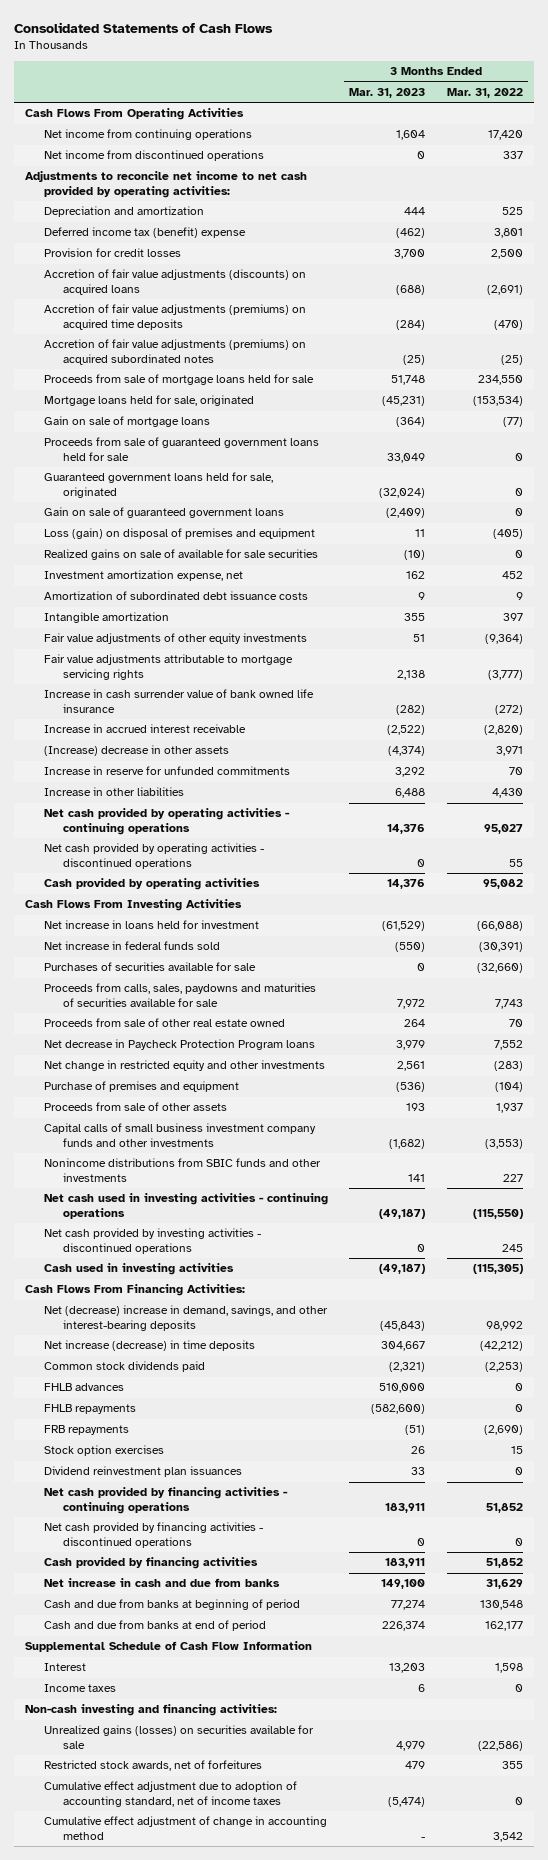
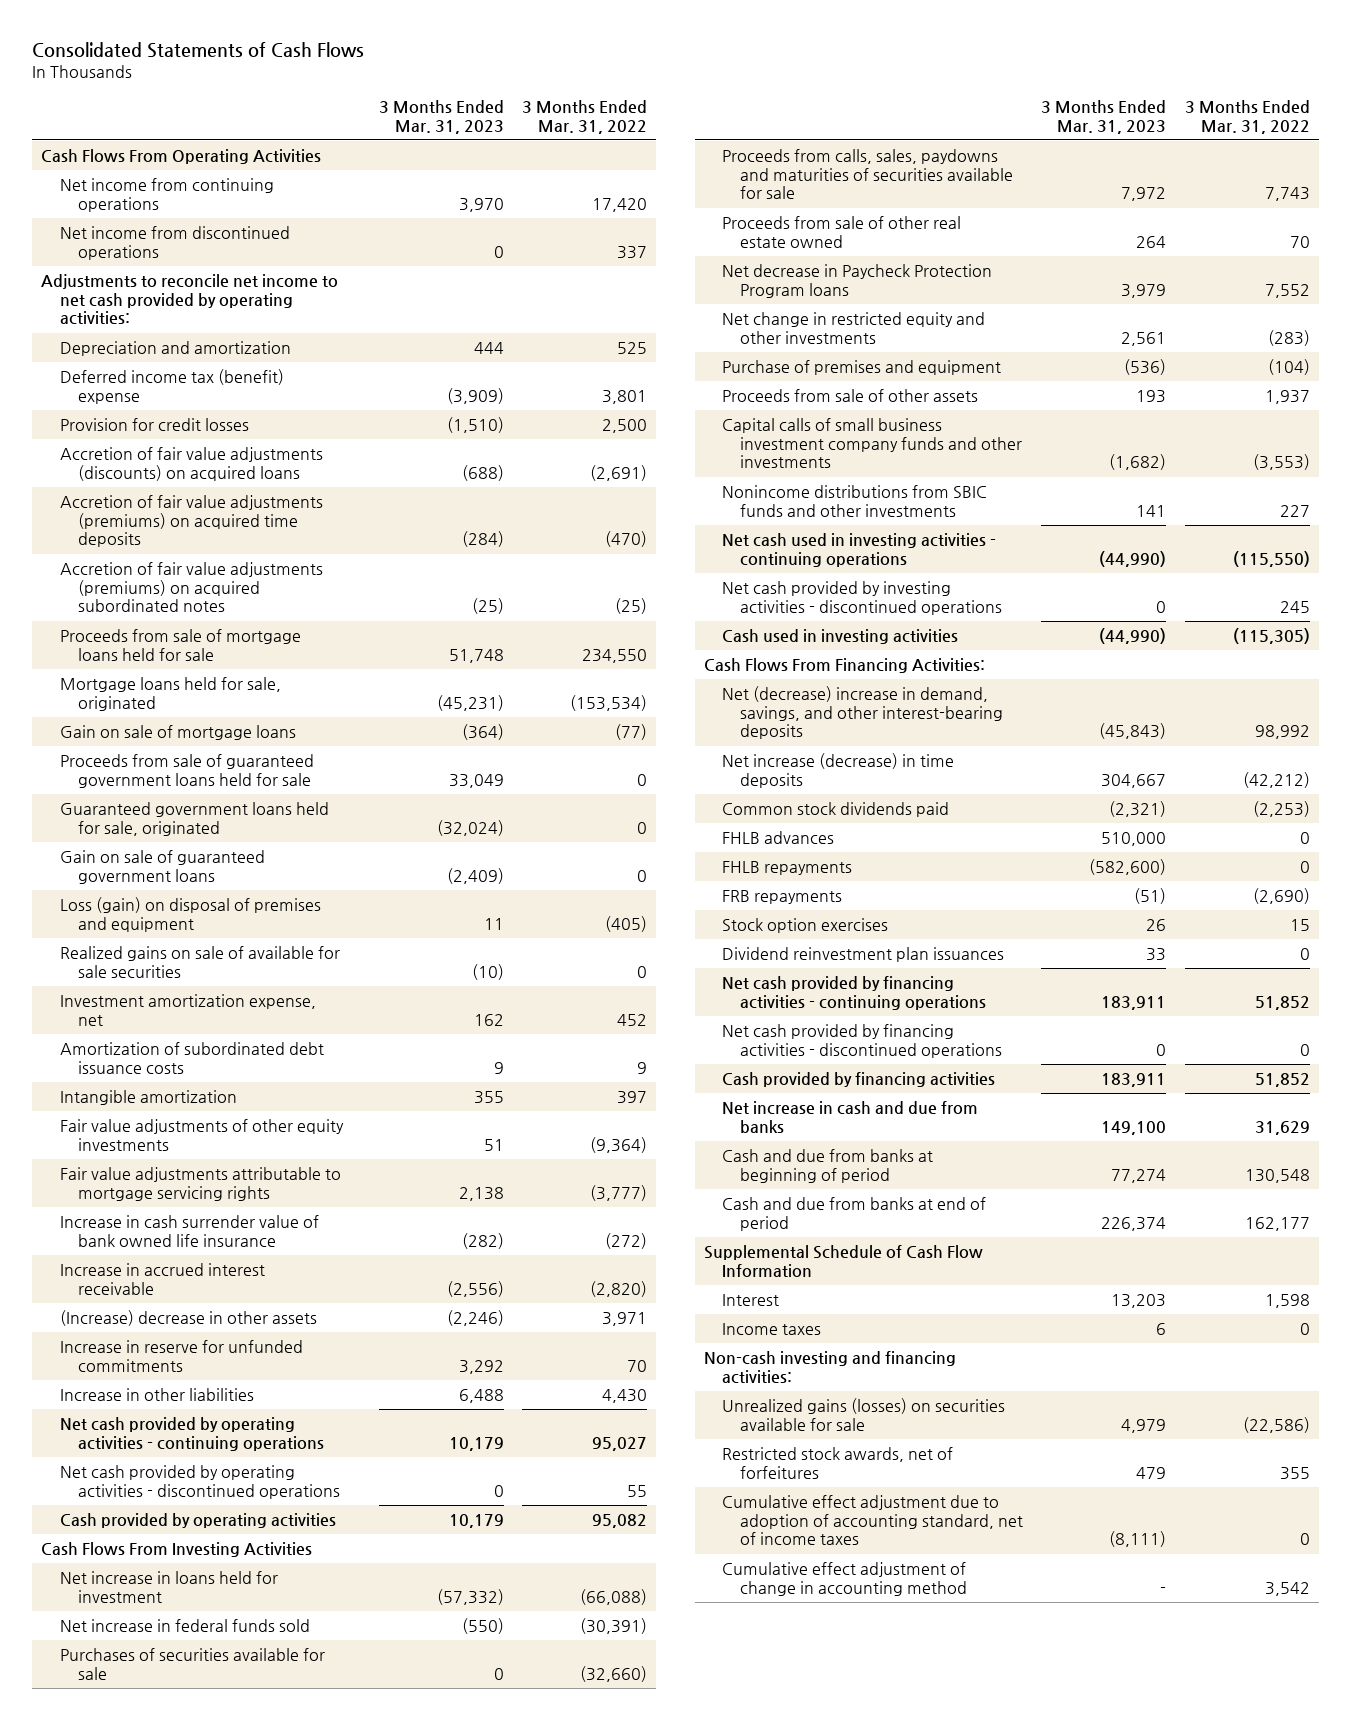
- Net income from continuing operations | 1,604 | 17,420
+ Net income from continuing operations | 3,970 | 17,420
- Deferred income tax (benefit) expense | (462) | 3,801
- Provision for credit losses | 3,700 | 2,500
+ Deferred income tax (benefit) expense | (3,909) | 3,801
+ Provision for credit losses | (1,510) | 2,500
- Increase in accrued interest receivable | (2,522) | (2,820)
- (Increase) decrease in other assets | (4,374) | 3,971
+ Increase in accrued interest receivable | (2,556) | (2,820)
+ (Increase) decrease in other assets | (2,246) | 3,971
- Net cash provided by operating activities - continuing operations | 14,376 | 95,027
+ Net cash provided by operating activities - continuing operations | 10,179 | 95,027
- Cash provided by operating activities | 14,376 | 95,082
+ Cash provided by operating activities | 10,179 | 95,082
- Net increase in loans held for investment | (61,529) | (66,088)
+ Net increase in loans held for investment | (57,332) | (66,088)
- Net cash used in investing activities - continuing operations | (49,187) | (115,550)
+ Net cash used in investing activities - continuing operations | (44,990) | (115,550)
- Cash used in investing activities | (49,187) | (115,305)
+ Cash used in investing activities | (44,990) | (115,305)
- Cumulative effect adjustment due to adoption of accounting standard, net of income taxes | (5,474) | 0
+ Cumulative effect adjustment due to adoption of accounting standard, net of income taxes | (8,111) | 0

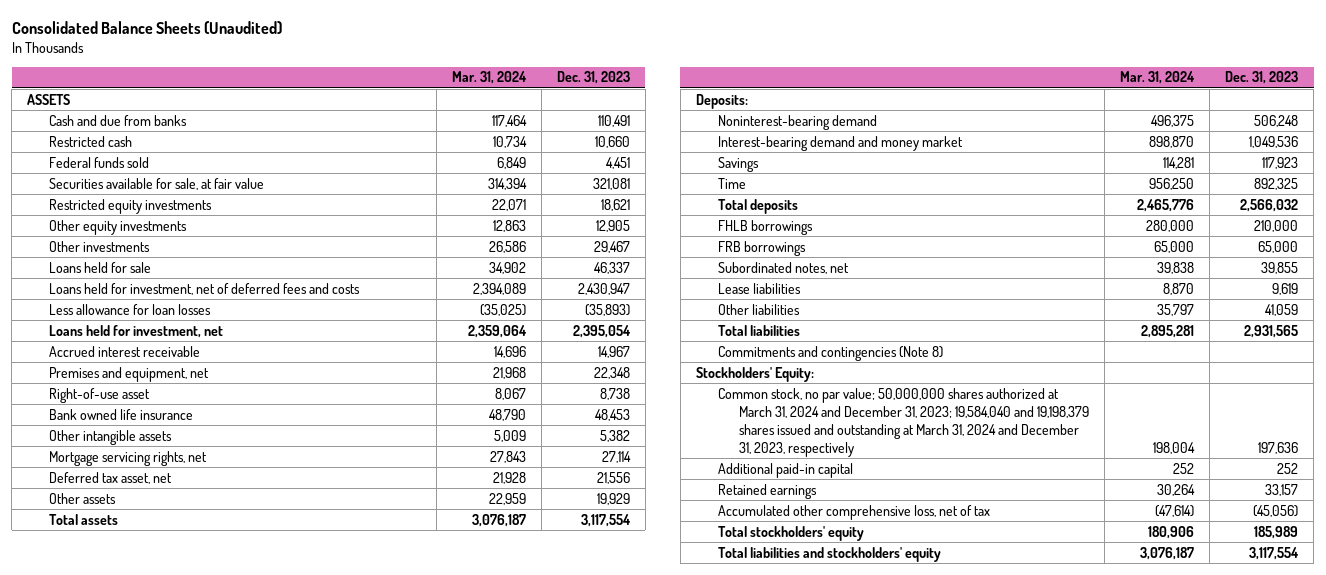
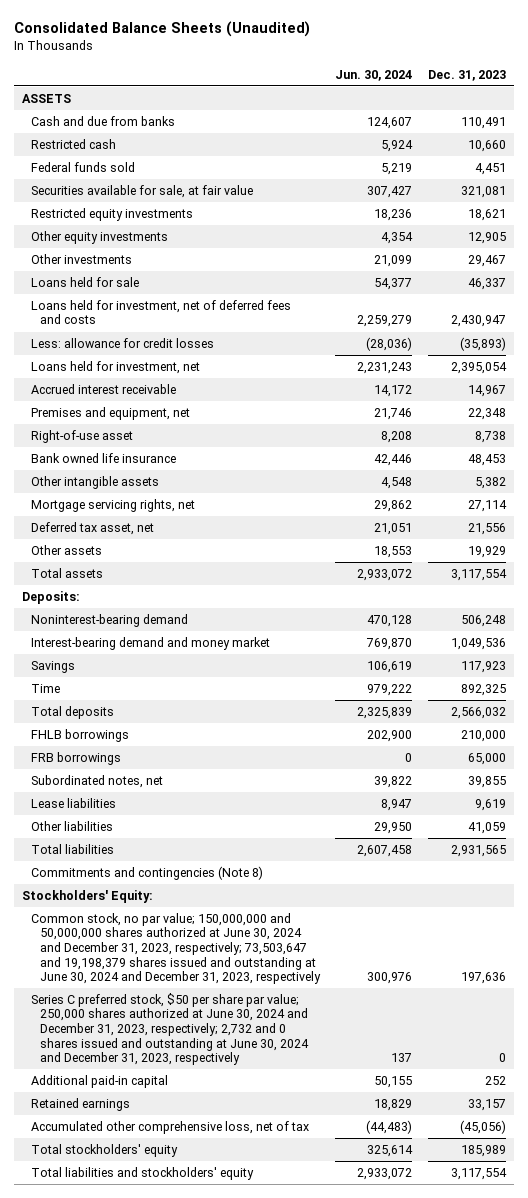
- | Mar. 31, 2024 | Dec. 31, 2023
+ | Jun. 30, 2024 | Dec. 31, 2023
- Less allowance for loan losses | (35,025) | (35,893)
+ Less: allowance for credit losses | (28,036) | (35,893)
- Common stock, no par value; 50,000,000 shares authorized at March 31, 2024 and December 31, 2023; 19,584,040 and 19,198,379 shares issued and outstanding at March 31, 2024 and December 31, 2023, respectively | 198,004 | 197,636
+ Common stock, no par value; 150,000,000 and 50,000,000 shares authorized at June 30, 2024 and December 31, 2023, respectively; 73,503,647 and 19,198,379 shares issued and outstanding at June 30, 2024 and December 31, 2023, respectively | 300,976 | 197,636
+ Series C preferred stock, $50 per share par value; 250,000 shares authorized at June 30, 2024 and December 31, 2023, respectively; 2,732 and 0 shares issued and outstanding at June 30, 2024 and December 31, 2023, respectively | 137 | 0

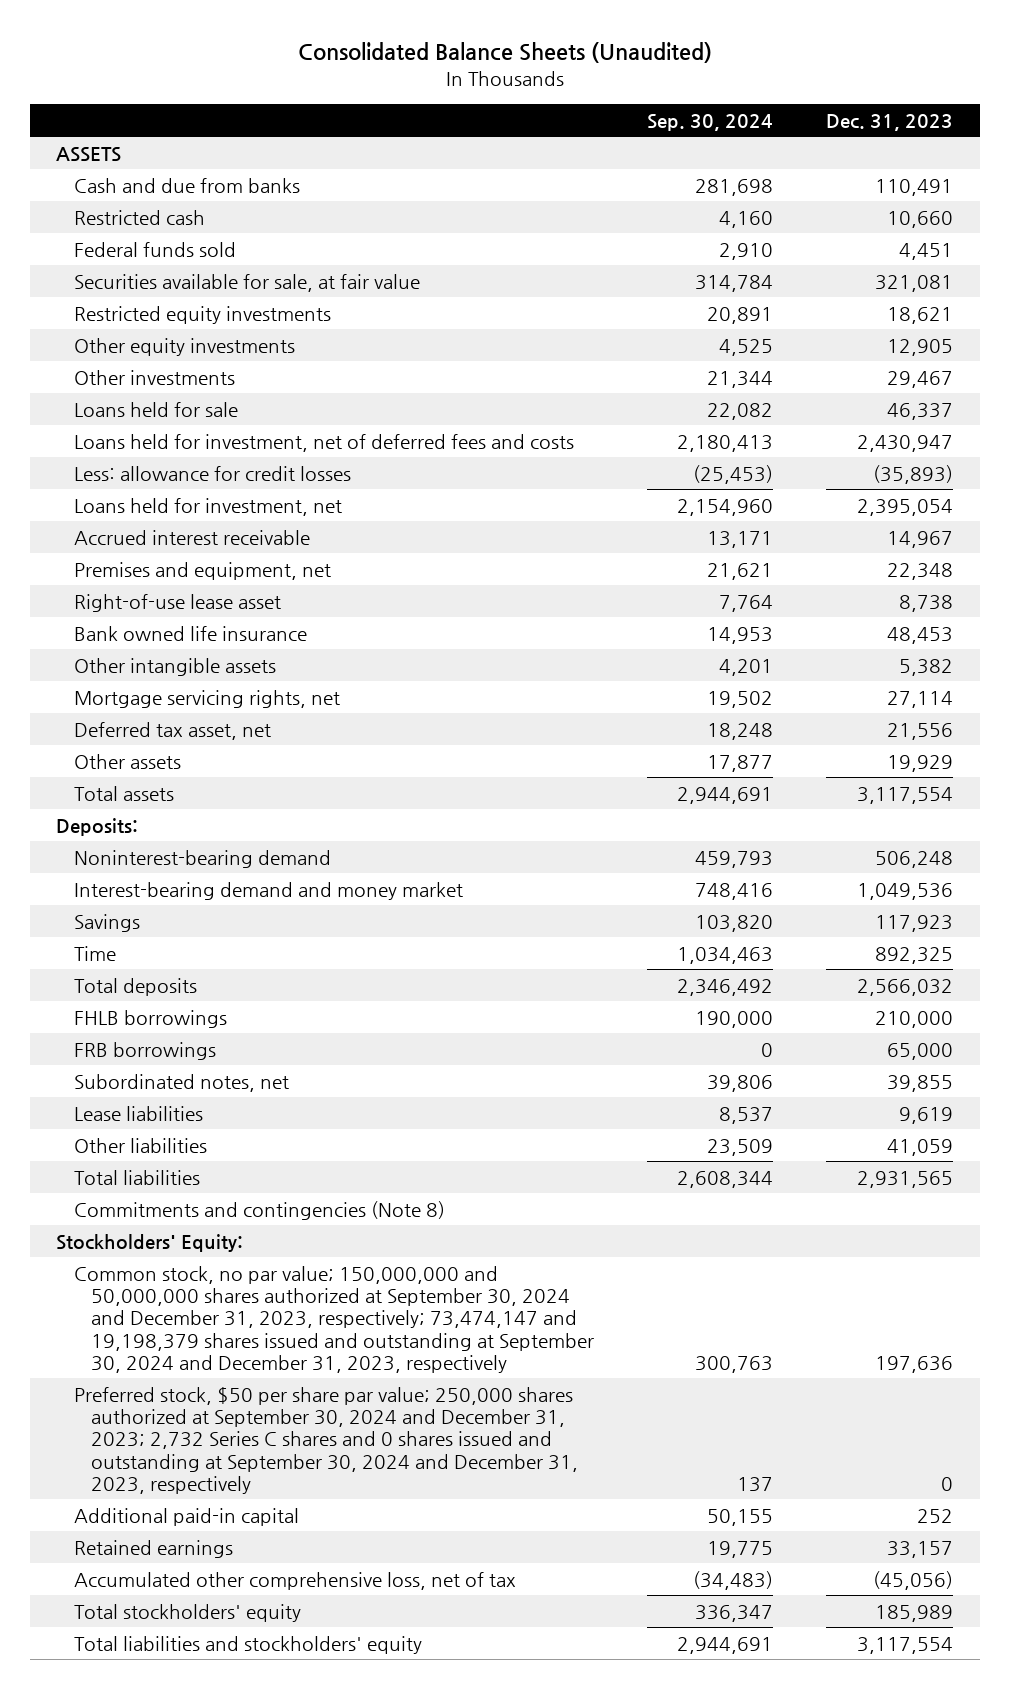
- | Jun. 30, 2024 | Dec. 31, 2023
+ | Sep. 30, 2024 | Dec. 31, 2023
- Right-of-use asset | 8,208 | 8,738
+ Right-of-use lease asset | 7,764 | 8,738
- Common stock, no par value; 150,000,000 and 50,000,000 shares authorized at June 30, 2024 and December 31, 2023, respectively; 73,503,647 and 19,198,379 shares issued and outstanding at June 30, 2024 and December 31, 2023, respectively | 300,976 | 197,636
- Series C preferred stock, $50 per share par value; 250,000 shares authorized at June 30, 2024 and December 31, 2023, respectively; 2,732 and 0 shares issued and outstanding at June 30, 2024 and December 31, 2023, respectively | 137 | 0
+ Common stock, no par value; 150,000,000 and 50,000,000 shares authorized at September 30, 2024 and December 31, 2023, respectively; 73,474,147 and 19,198,379 shares issued and outstanding at September 30, 2024 and December 31, 2023, respectively | 300,763 | 197,636
+ Preferred stock, $50 per share par value; 250,000 shares authorized at September 30, 2024 and December 31, 2023; 2,732 Series C shares and 0 shares issued and outstanding at September 30, 2024 and December 31, 2023, respectively | 137 | 0

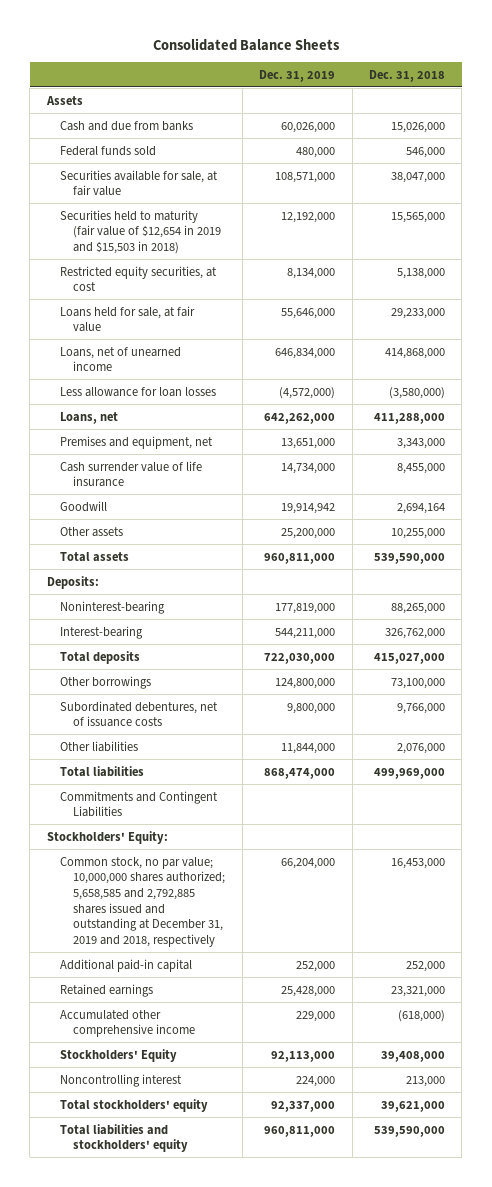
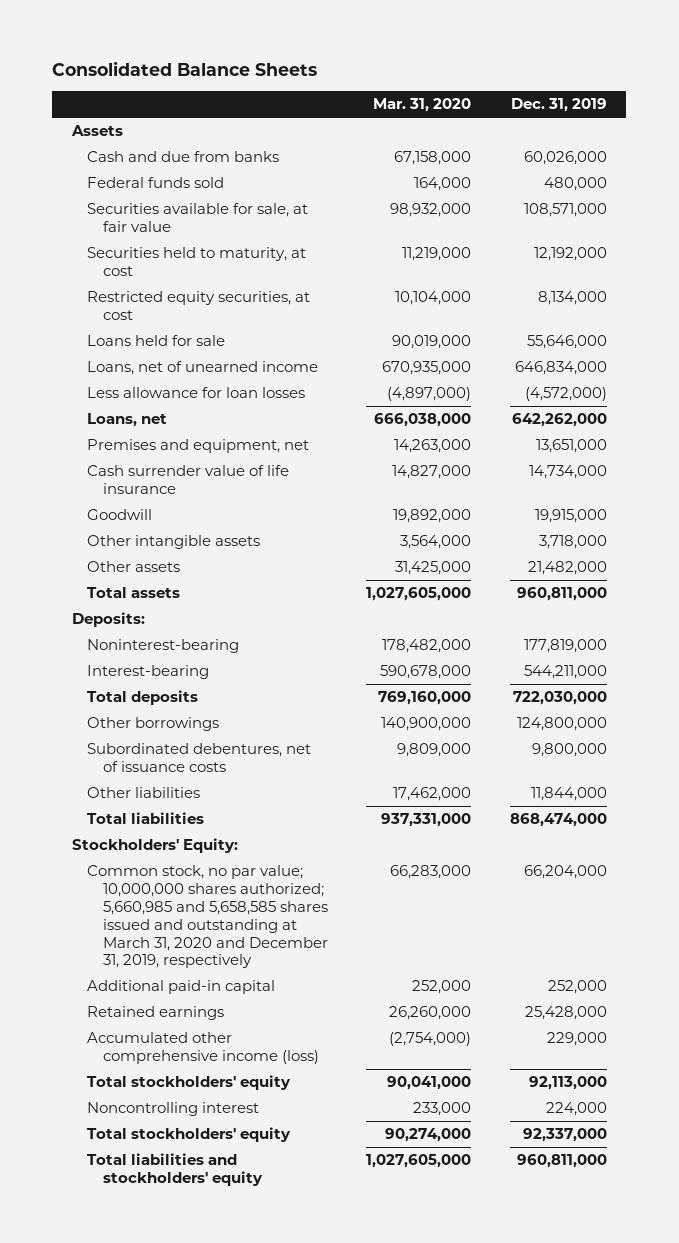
- | Dec. 31, 2019 | Dec. 31, 2018
+ | Mar. 31, 2020 | Dec. 31, 2019
- Securities held to maturity (fair value of $12,654 in 2019 and $15,503 in 2018) | 12,192,000 | 15,565,000
+ Securities held to maturity, at cost | 11,219,000 | 12,192,000
- Loans held for sale, at fair value | 55,646,000 | 29,233,000
+ Loans held for sale | 90,019,000 | 55,646,000
- Goodwill | 19,914,942 | 2,694,164
- Other assets | 25,200,000 | 10,255,000
+ Goodwill | 19,892,000 | 19,915,000
+ Other intangible assets | 3,564,000 | 3,718,000
+ Other assets | 31,425,000 | 21,482,000
- Commitments and Contingent Liabilities
- Common stock, no par value; 10,000,000 shares authorized; 5,658,585 and 2,792,885 shares issued and outstanding at December 31, 2019 and 2018, respectively | 66,204,000 | 16,453,000
+ Common stock, no par value; 10,000,000 shares authorized; 5,660,985 and 5,658,585 shares issued and outstanding at March 31, 2020 and December 31, 2019, respectively | 66,283,000 | 66,204,000
- Accumulated other comprehensive income | 229,000 | (618,000)
- Stockholders' Equity | 92,113,000 | 39,408,000
+ Accumulated other comprehensive income (loss) | (2,754,000) | 229,000
+ Total stockholders' equity | 90,041,000 | 92,113,000

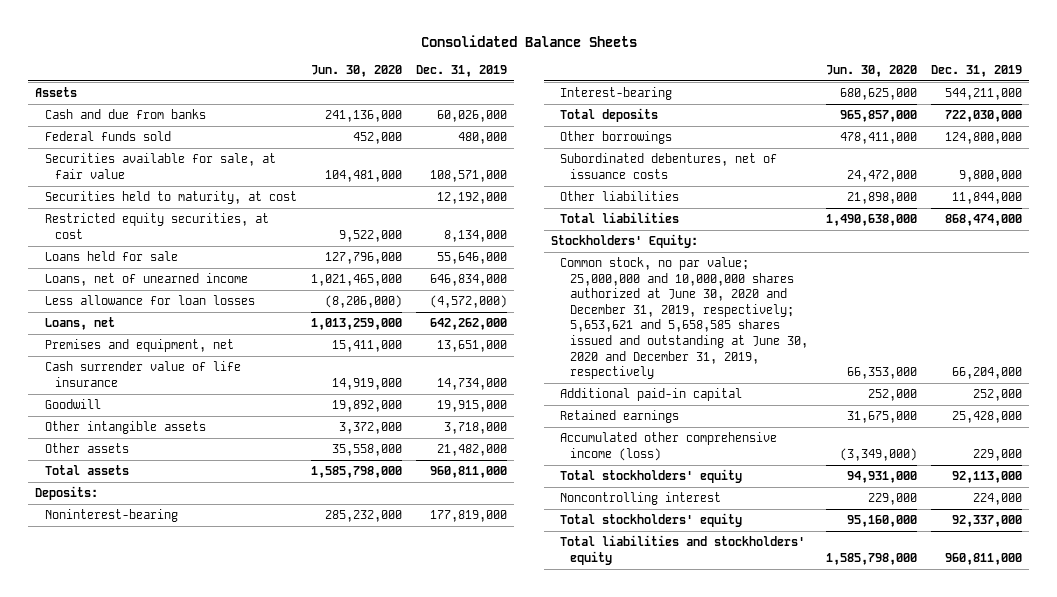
- | Mar. 31, 2020 | Dec. 31, 2019
+ | Jun. 30, 2020 | Dec. 31, 2019
- Common stock, no par value; 10,000,000 shares authorized; 5,660,985 and 5,658,585 shares issued and outstanding at March 31, 2020 and December 31, 2019, respectively | 66,283,000 | 66,204,000
+ Common stock, no par value; 25,000,000 and 10,000,000 shares authorized at June 30, 2020 and December 31, 2019, respectively; 5,653,621 and 5,658,585 shares issued and outstanding at June 30, 2020 and December 31, 2019, respectively | 66,353,000 | 66,204,000

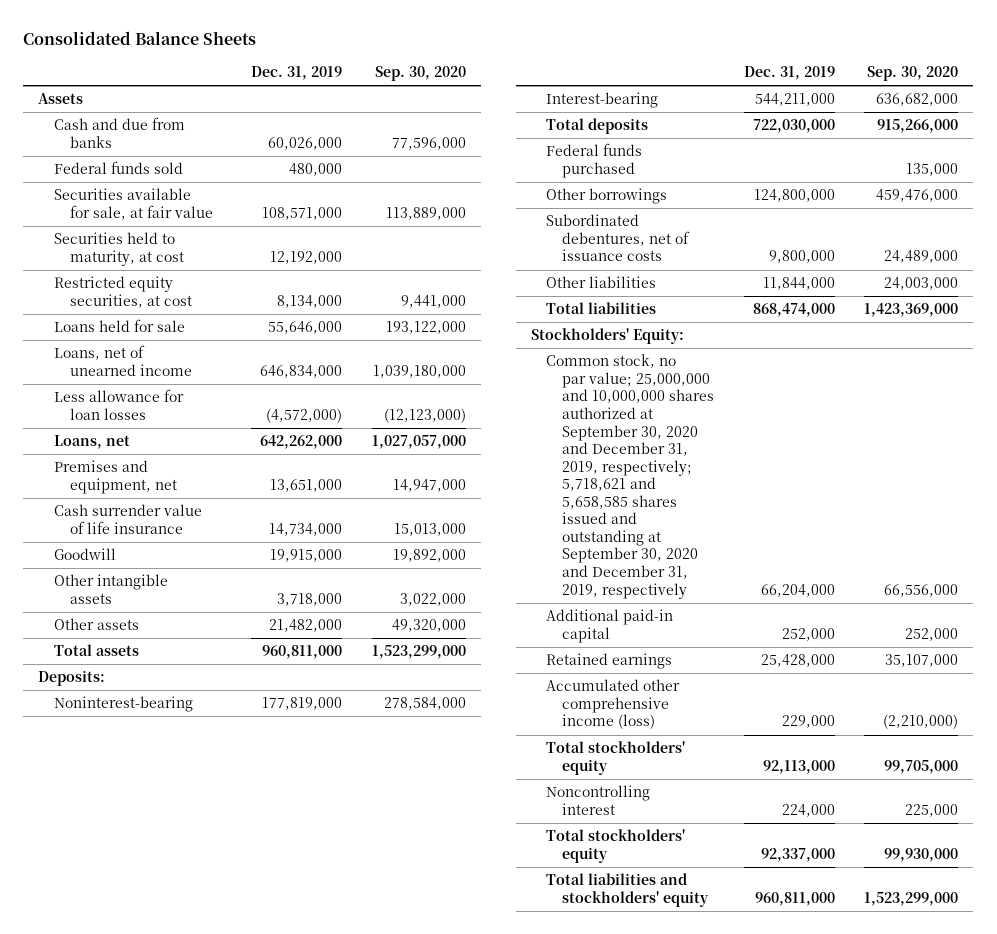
- | Jun. 30, 2020 | Dec. 31, 2019
+ | Dec. 31, 2019 | Sep. 30, 2020
+ Federal funds purchased | | 135,000
- Common stock, no par value; 25,000,000 and 10,000,000 shares authorized at June 30, 2020 and December 31, 2019, respectively; 5,653,621 and 5,658,585 shares issued and outstanding at June 30, 2020 and December 31, 2019, respectively | 66,353,000 | 66,204,000
+ Common stock, no par value; 25,000,000 and 10,000,000 shares authorized at September 30, 2020 and December 31, 2019, respectively; 5,718,621 and 5,658,585 shares issued and outstanding at September 30, 2020 and December 31, 2019, respectively | 66,204,000 | 66,556,000

